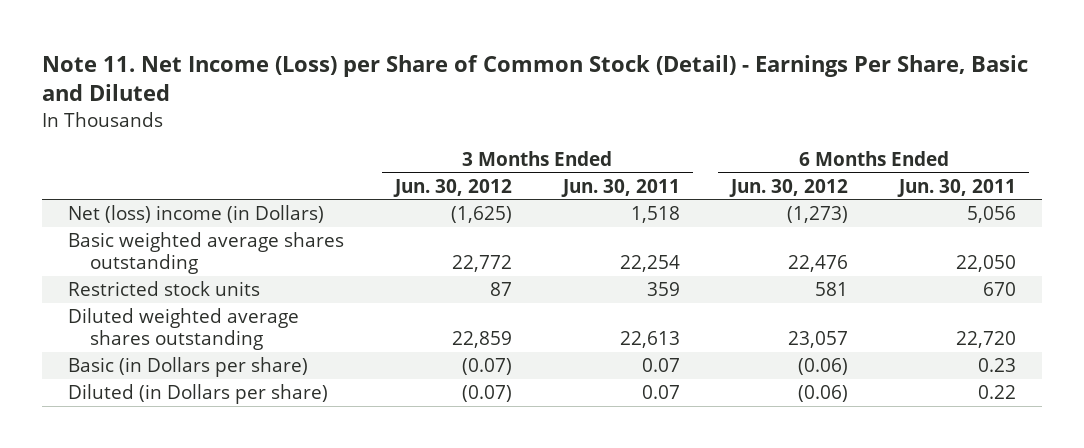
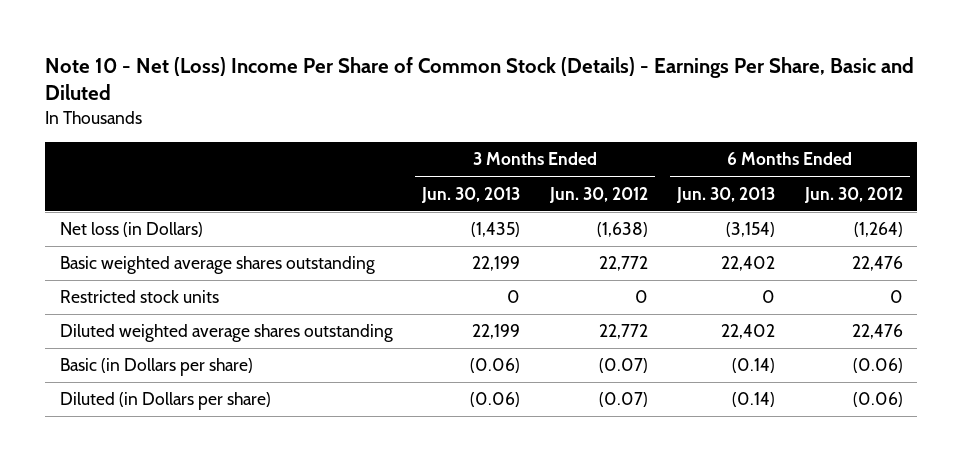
- Note 11. Net Income (Loss) per Share of Common Stock (Detail) - Earnings Per Share, Basic and Diluted
+ Note 10 - Net (Loss) Income Per Share of Common Stock (Details) - Earnings Per Share, Basic and Diluted
- | 3 Months Ended Jun. 30, 2012 | 3 Months Ended Jun. 30, 2011 | 6 Months Ended Jun. 30, 2012 | 6 Months Ended Jun. 30, 2011
+ | 3 Months Ended Jun. 30, 2013 | 3 Months Ended Jun. 30, 2012 | 6 Months Ended Jun. 30, 2013 | 6 Months Ended Jun. 30, 2012
- Net (loss) income (in Dollars) | (1,625) | 1,518 | (1,273) | 5,056
+ Net loss (in Dollars) | (1,435) | (1,638) | (3,154) | (1,264)
- Restricted stock units | 87 | 359 | 581 | 670
- Diluted weighted average shares outstanding | 22,859 | 22,613 | 23,057 | 22,720
+ Restricted stock units | 0 | 0 | 0 | 0
+ Diluted weighted average shares outstanding | 22,199 | 22,772 | 22,402 | 22,476

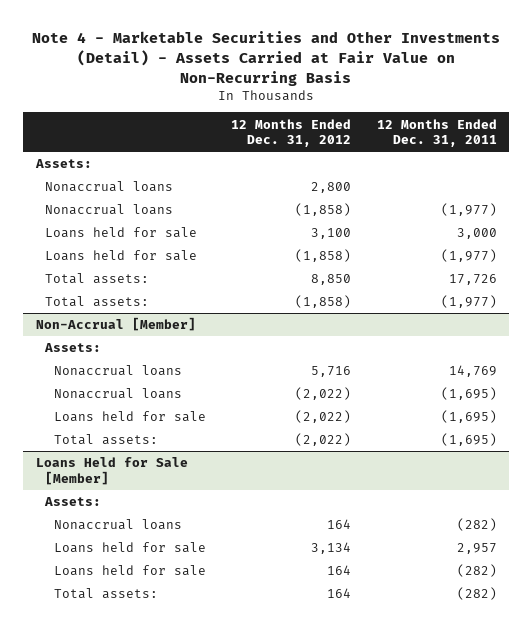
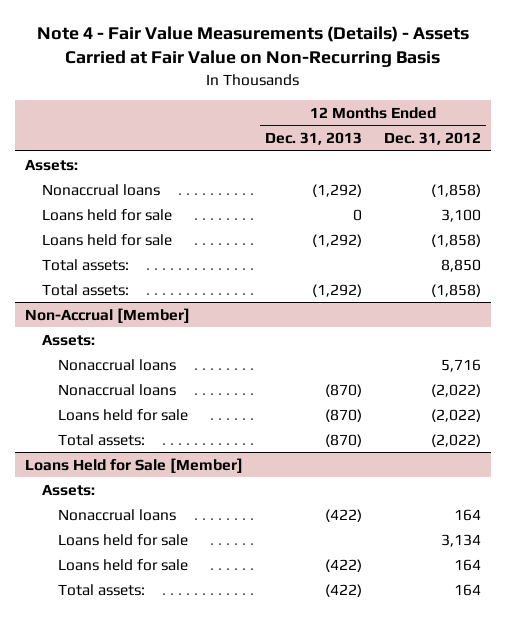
- Note 4 - Marketable Securities and Other Investments (Detail) - Assets Carried at Fair Value on Non-Recurring Basis
+ Note 4 - Fair Value Measurements (Details) - Assets Carried at Fair Value on Non-Recurring Basis
- | 12 Months Ended Dec. 31, 2012 | 12 Months Ended Dec. 31, 2011
+ | 12 Months Ended Dec. 31, 2013 | 12 Months Ended Dec. 31, 2012
- Nonaccrual loans | 2,800 |

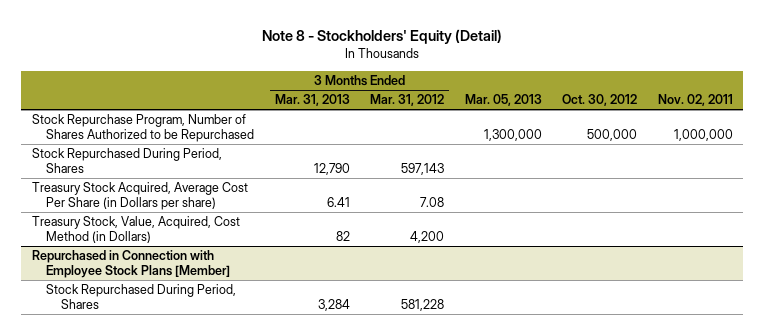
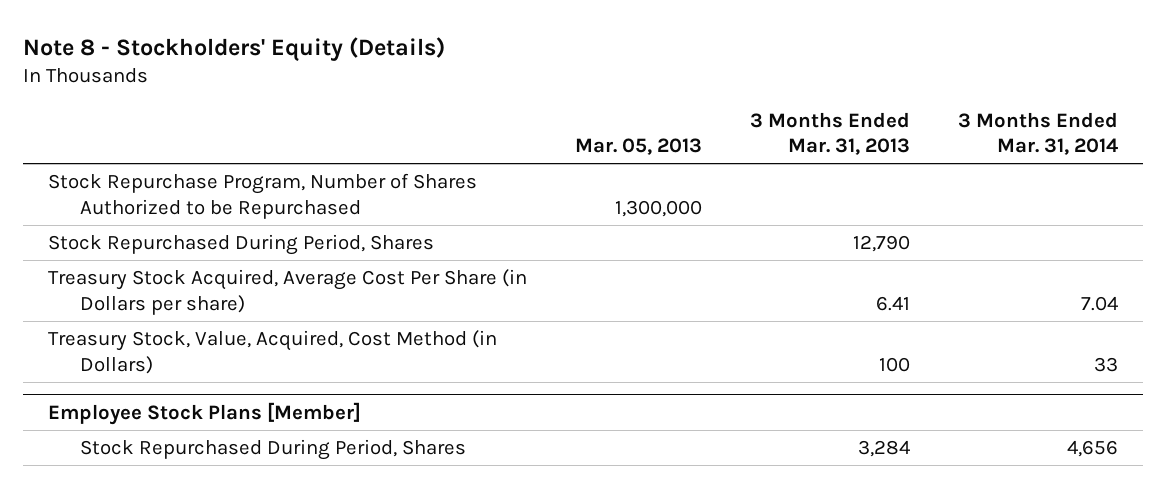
- Note 8 - Stockholders' Equity (Detail)
+ Note 8 - Stockholders' Equity (Details)
- | 3 Months Ended Mar. 31, 2013 | 3 Months Ended Mar. 31, 2012 | Mar. 05, 2013 | Oct. 30, 2012 | Nov. 02, 2011
+ | Mar. 05, 2013 | 3 Months Ended Mar. 31, 2013 | 3 Months Ended Mar. 31, 2014
- Treasury Stock, Value, Acquired, Cost Method (in Dollars) | 82 | 4,200 | | |
- Repurchased in Connection with Employee Stock Plans [Member]
+ Treasury Stock, Value, Acquired, Cost Method (in Dollars) | | 100 | 33
+ Employee Stock Plans [Member]

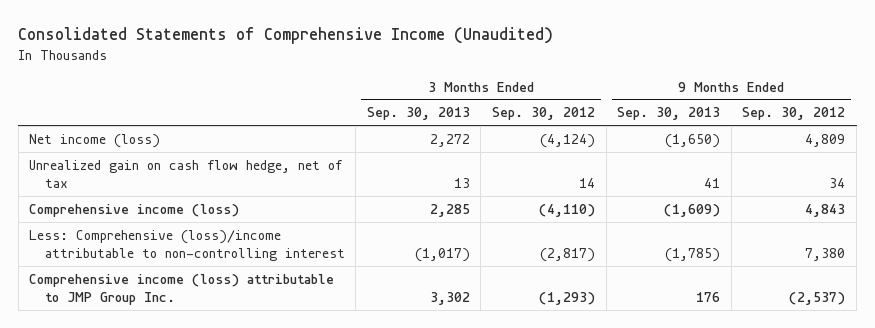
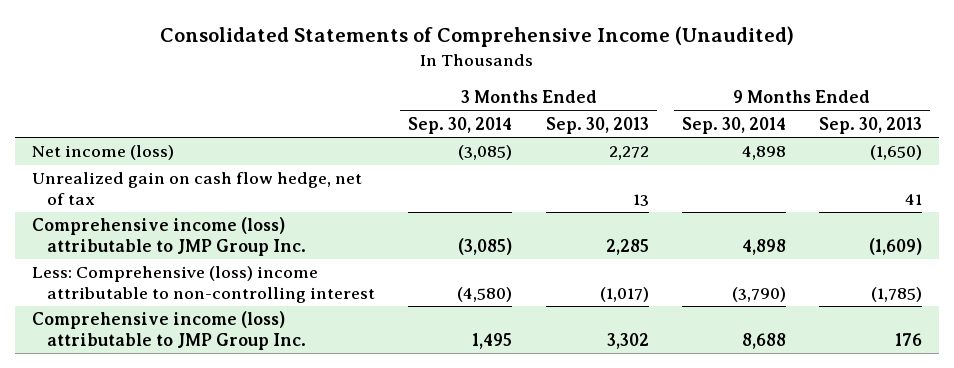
- | 3 Months Ended Sep. 30, 2013 | 3 Months Ended Sep. 30, 2012 | 9 Months Ended Sep. 30, 2013 | 9 Months Ended Sep. 30, 2012
+ | 3 Months Ended Sep. 30, 2014 | 3 Months Ended Sep. 30, 2013 | 9 Months Ended Sep. 30, 2014 | 9 Months Ended Sep. 30, 2013
- Comprehensive income (loss) | 2,285 | (4,110) | (1,609) | 4,843
- Less: Comprehensive (loss)/income attributable to non-controlling interest | (1,017) | (2,817) | (1,785) | 7,380
+ Comprehensive income (loss) attributable to JMP Group Inc. | (3,085) | 2,285 | 4,898 | (1,609)
+ Less: Comprehensive (loss) income attributable to non-controlling interest | (4,580) | (1,017) | (3,790) | (1,785)

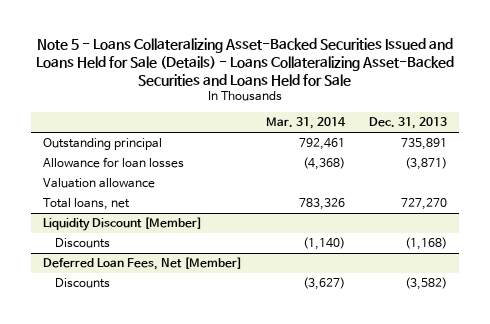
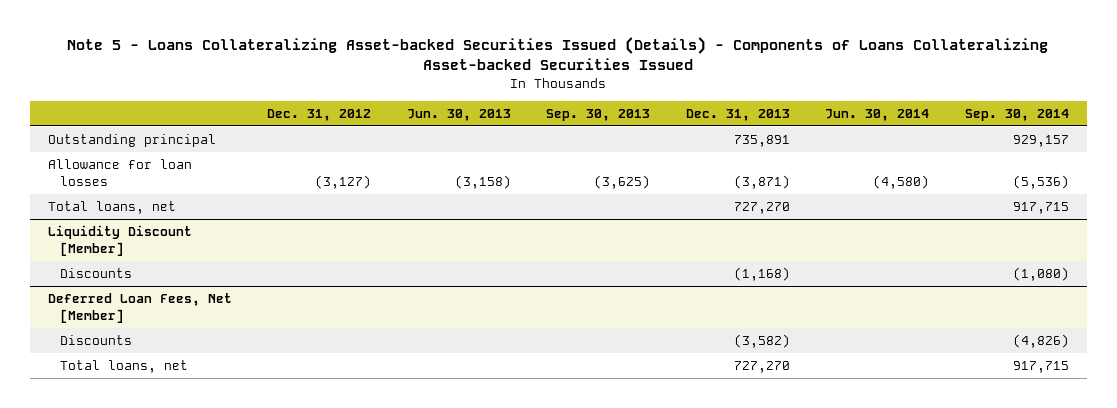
- Note 5 - Loans Collateralizing Asset-Backed Securities Issued and Loans Held for Sale (Details) - Loans Collateralizing Asset-Backed Securities and Loans Held for Sale
+ Note 5 - Loans Collateralizing Asset-backed Securities Issued (Details) - Components of Loans Collateralizing Asset-backed Securities Issued
- | Mar. 31, 2014 | Dec. 31, 2013
+ | Dec. 31, 2012 | Jun. 30, 2013 | Sep. 30, 2013 | Dec. 31, 2013 | Jun. 30, 2014 | Sep. 30, 2014
- Valuation allowance
@ Deferred Loan Fees, Net [Member]
+ Total loans, net | | | | 727,270 | | 917,715

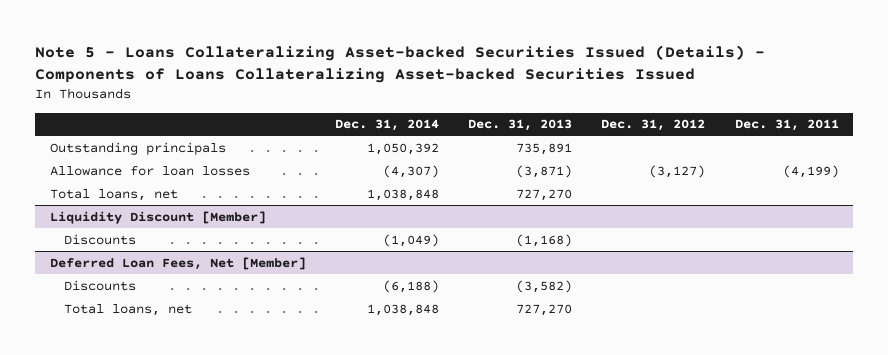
- | Dec. 31, 2012 | Jun. 30, 2013 | Sep. 30, 2013 | Dec. 31, 2013 | Jun. 30, 2014 | Sep. 30, 2014
+ | Dec. 31, 2014 | Dec. 31, 2013 | Dec. 31, 2012 | Dec. 31, 2011
- Outstanding principal | | | | 735,891 | | 929,157
+ Outstanding principals | 1,050,392 | 735,891 | |

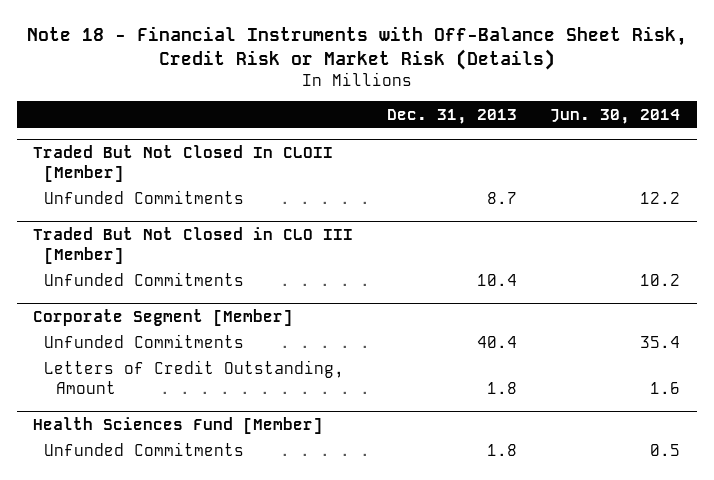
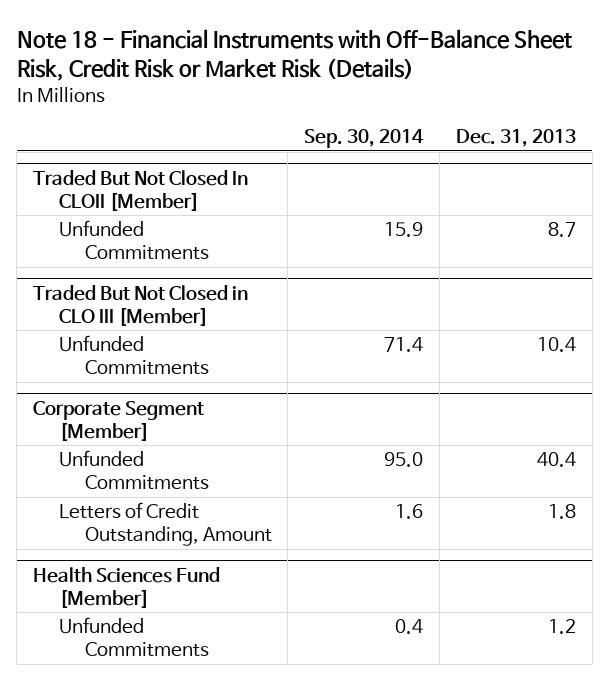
- | Dec. 31, 2013 | Jun. 30, 2014
+ | Sep. 30, 2014 | Dec. 31, 2013
@ Health Sciences Fund [Member]
- Unfunded Commitments | 1.8 | 0.5
+ Unfunded Commitments | 0.4 | 1.2

